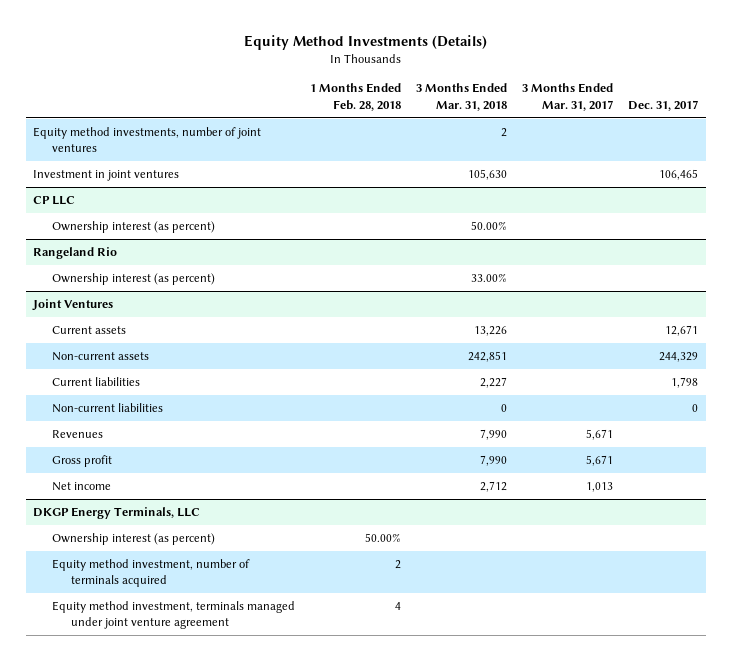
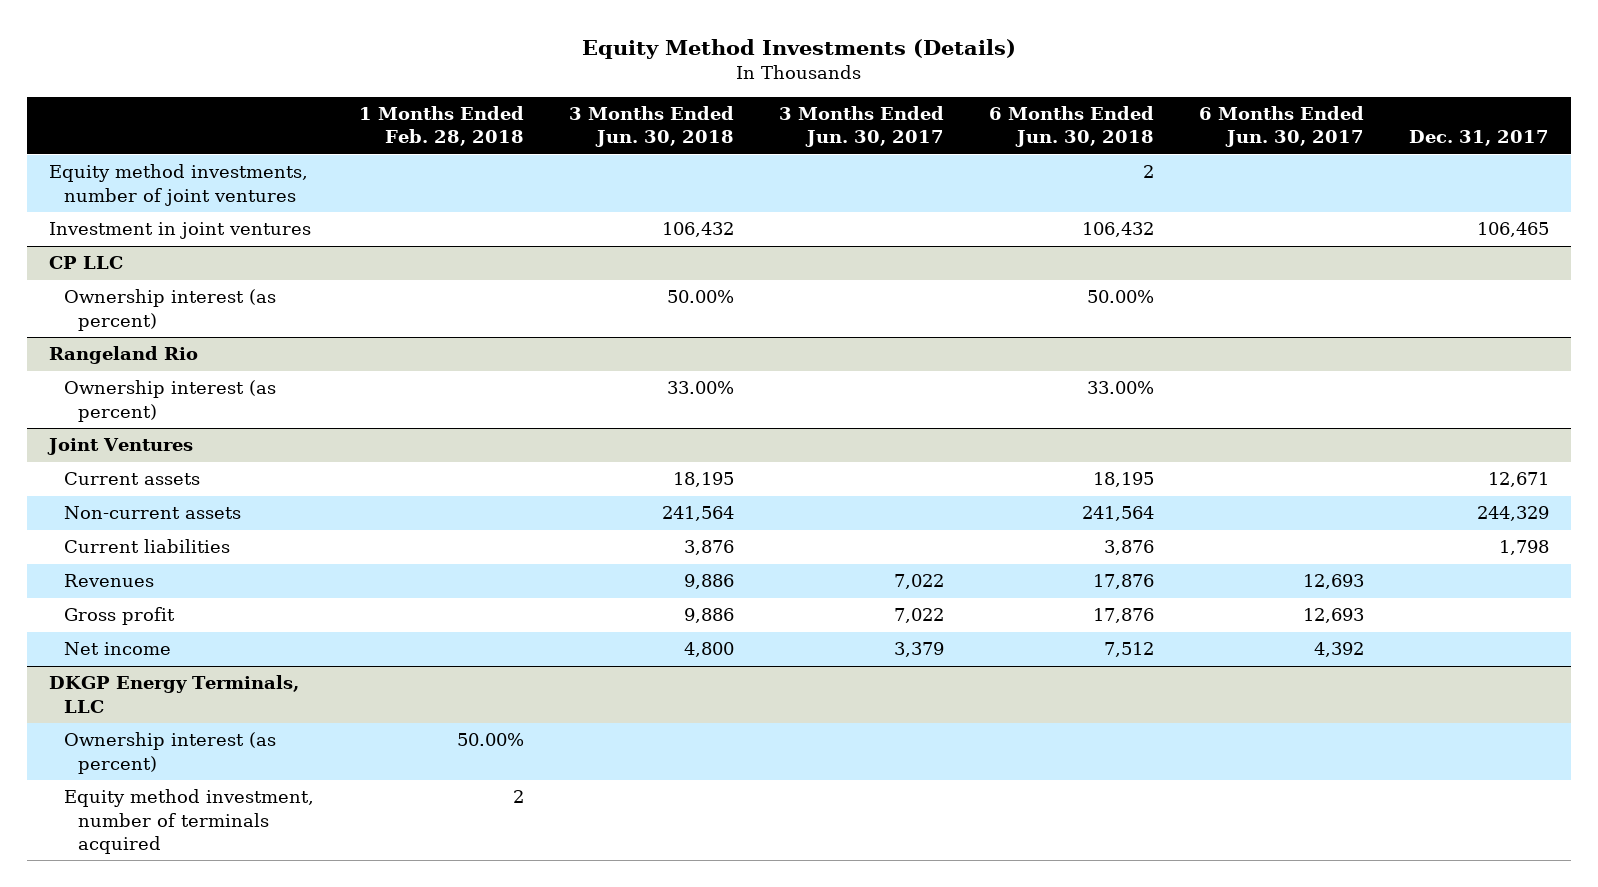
- | 1 Months Ended Feb. 28, 2018 | 3 Months Ended Mar. 31, 2018 | 3 Months Ended Mar. 31, 2017 | Dec. 31, 2017
+ | 1 Months Ended Feb. 28, 2018 | 3 Months Ended Jun. 30, 2018 | 3 Months Ended Jun. 30, 2017 | 6 Months Ended Jun. 30, 2018 | 6 Months Ended Jun. 30, 2017 | Dec. 31, 2017
@ Joint Ventures
- Non-current liabilities | | 0 | | 0
@ DKGP Energy Terminals, LLC
- Equity method investment, terminals managed under joint venture agreement | 4 | | |

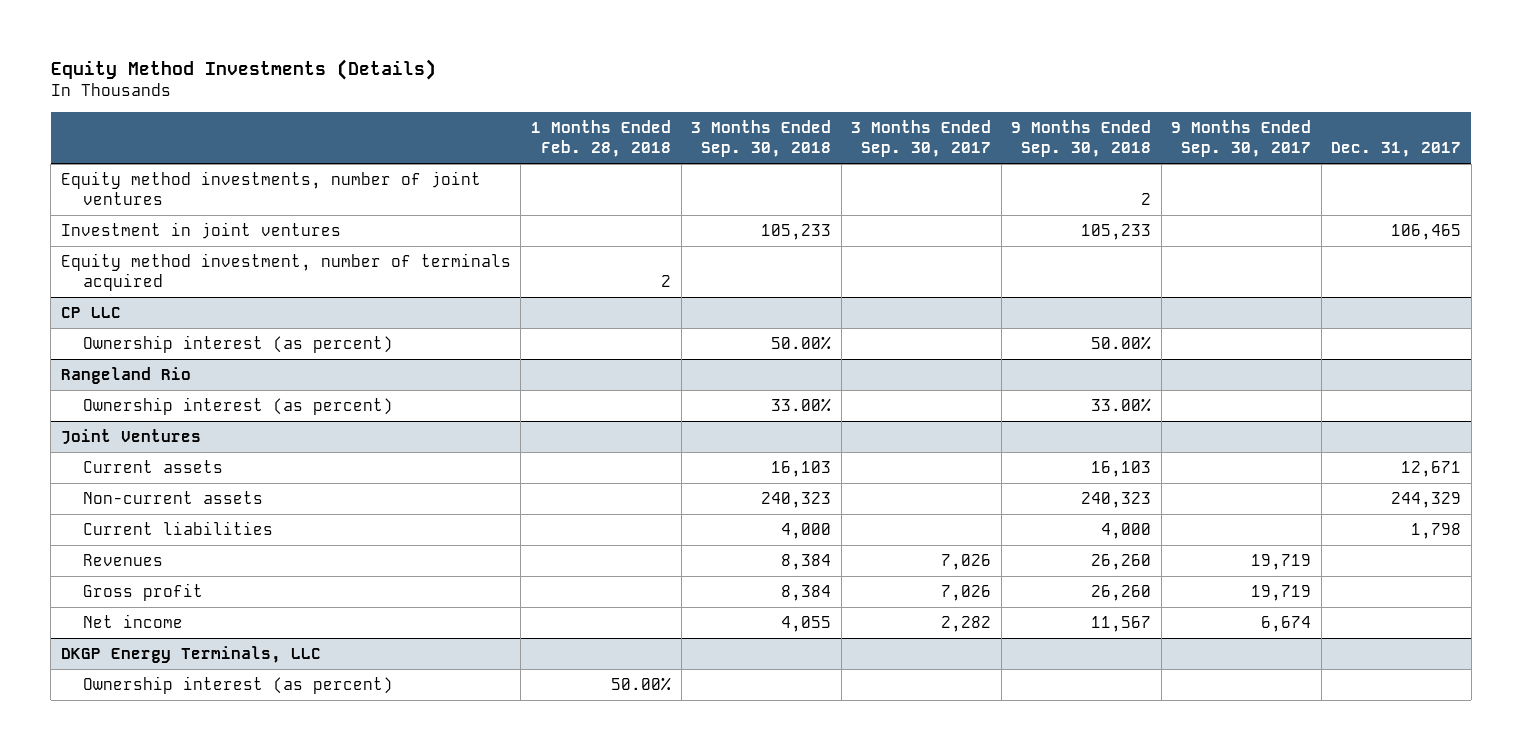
- | 1 Months Ended Feb. 28, 2018 | 3 Months Ended Jun. 30, 2018 | 3 Months Ended Jun. 30, 2017 | 6 Months Ended Jun. 30, 2018 | 6 Months Ended Jun. 30, 2017 | Dec. 31, 2017
+ | 1 Months Ended Feb. 28, 2018 | 3 Months Ended Sep. 30, 2018 | 3 Months Ended Sep. 30, 2017 | 9 Months Ended Sep. 30, 2018 | 9 Months Ended Sep. 30, 2017 | Dec. 31, 2017
+ Equity method investment, number of terminals acquired | 2 | | | | |
@ DKGP Energy Terminals, LLC
- Equity method investment, number of terminals acquired | 2 | | | | |

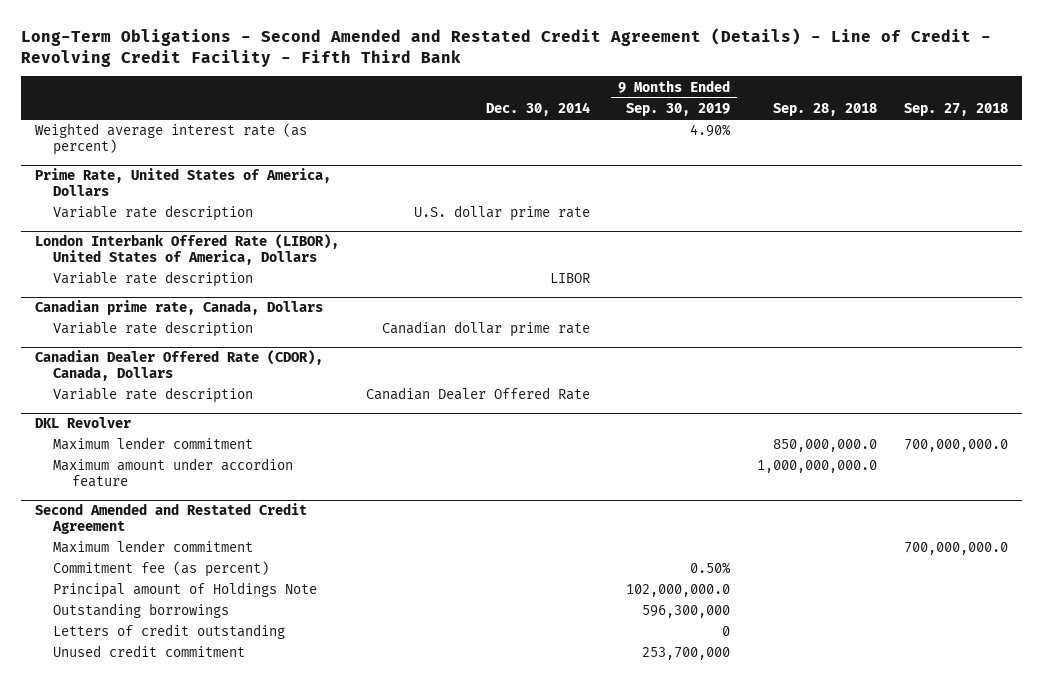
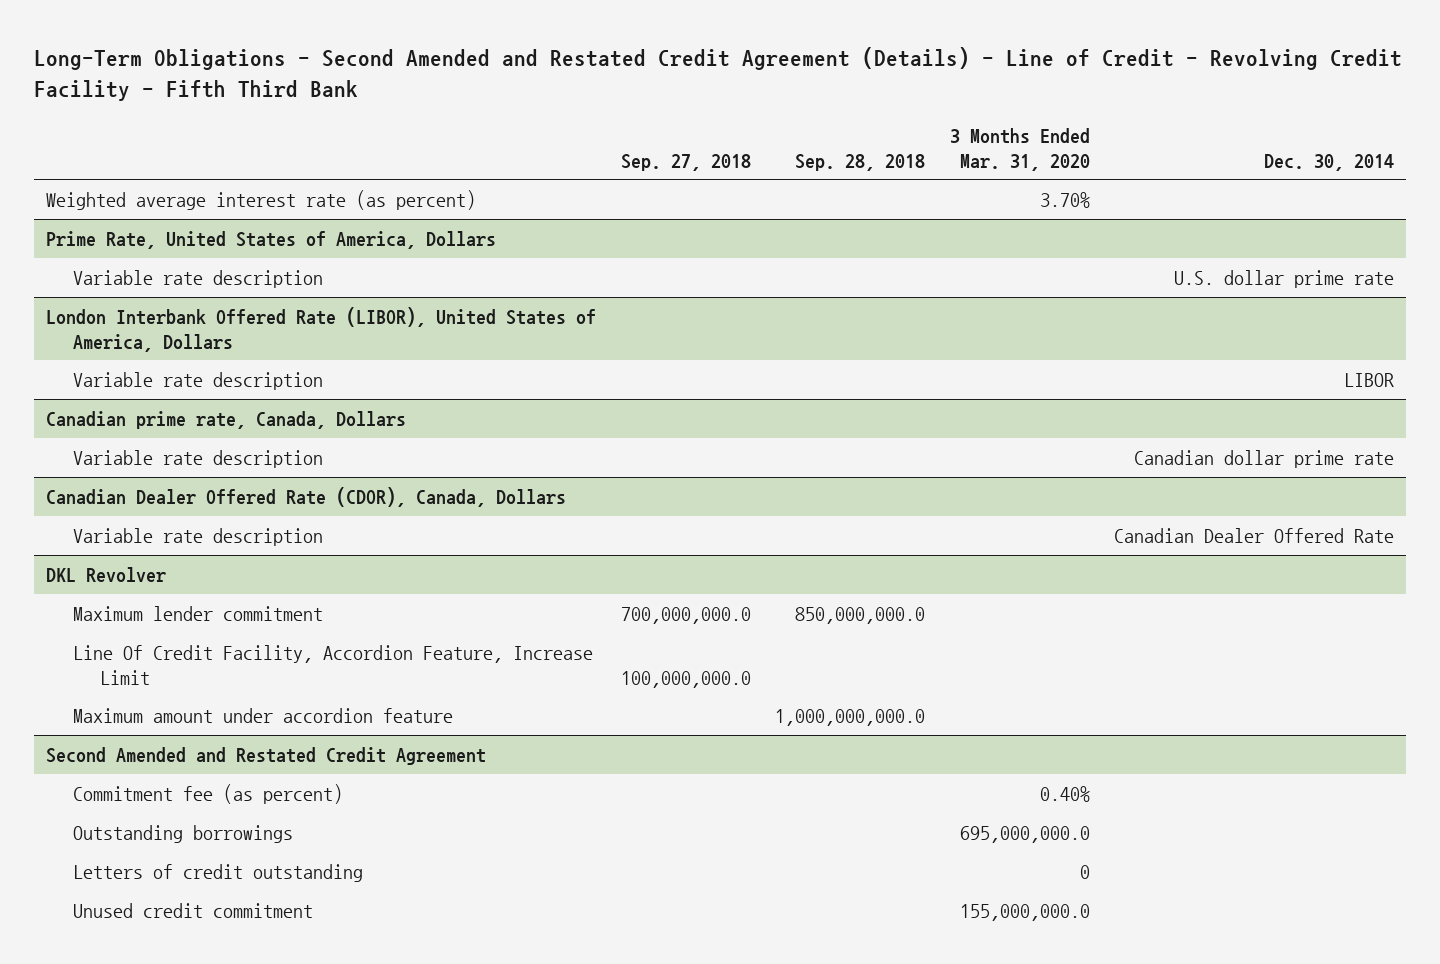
- | Dec. 30, 2014 | 9 Months Ended Sep. 30, 2019 | Sep. 28, 2018 | Sep. 27, 2018
+ | Sep. 27, 2018 | Sep. 28, 2018 | 3 Months Ended Mar. 31, 2020 | Dec. 30, 2014
@ DKL Revolver
+ Line Of Credit Facility, Accordion Feature, Increase Limit | 100,000,000.0 | | |
@ Second Amended and Restated Credit Agreement
- Maximum lender commitment | | | | 700,000,000.0
- Principal amount of Holdings Note | | 102,000,000.0 | |

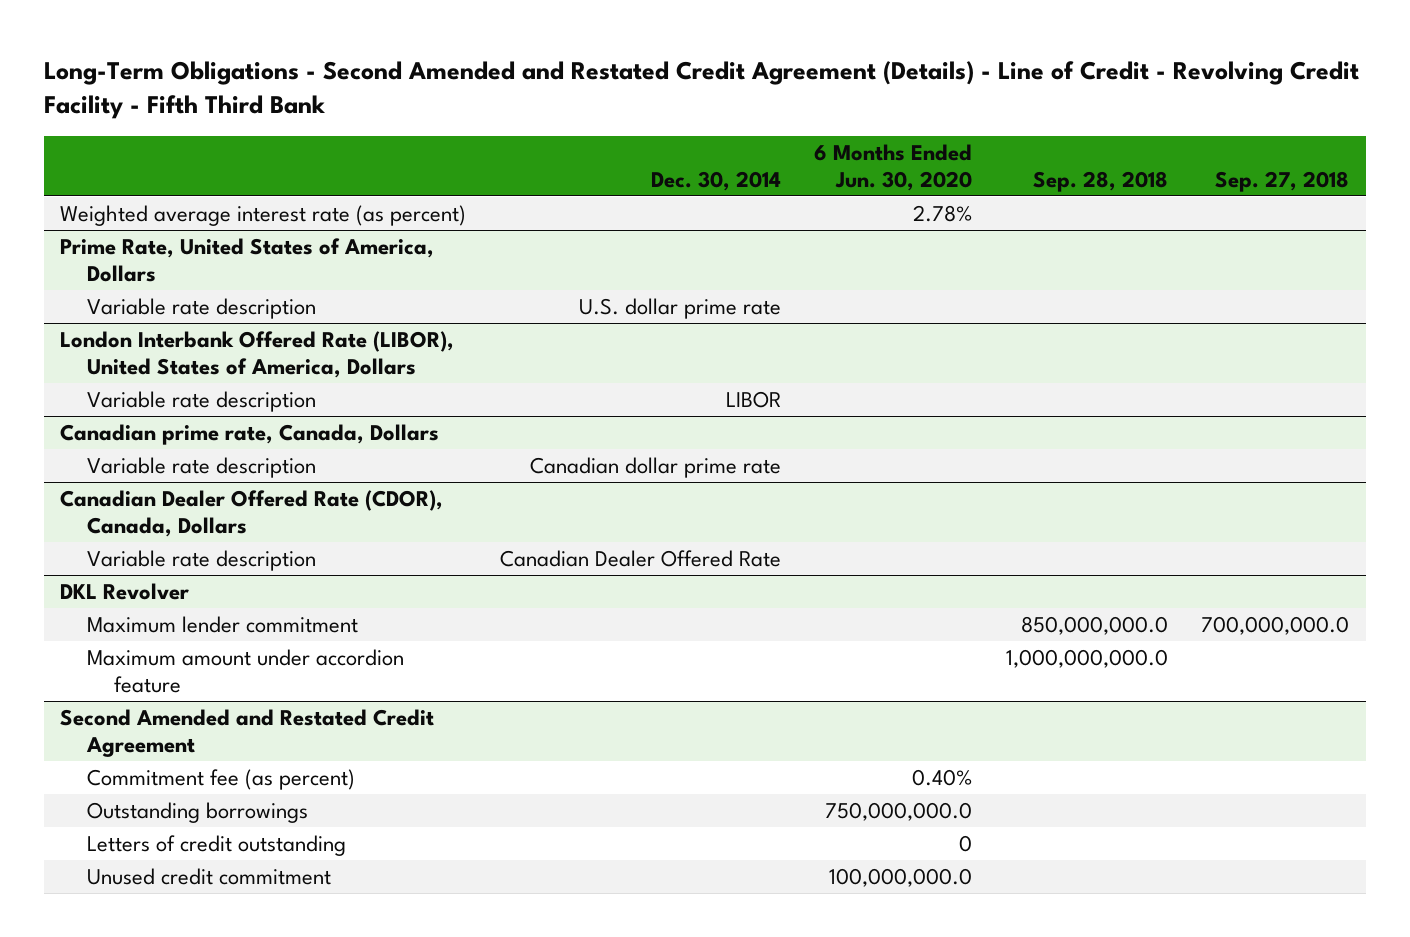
- | Sep. 27, 2018 | Sep. 28, 2018 | 3 Months Ended Mar. 31, 2020 | Dec. 30, 2014
+ | Dec. 30, 2014 | 6 Months Ended Jun. 30, 2020 | Sep. 28, 2018 | Sep. 27, 2018
@ DKL Revolver
- Line Of Credit Facility, Accordion Feature, Increase Limit | 100,000,000.0 | | |

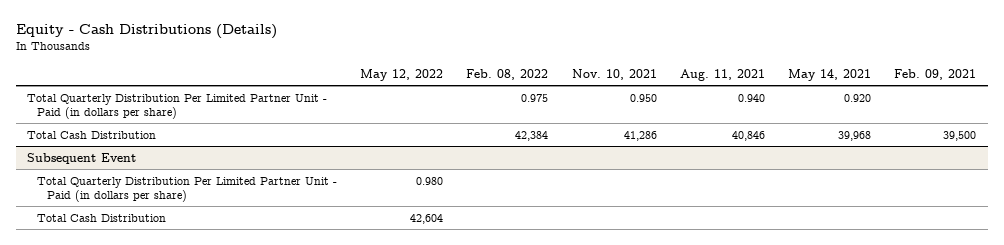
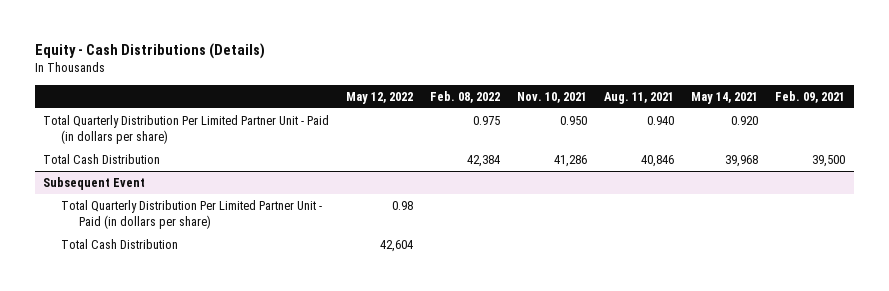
@ Subsequent Event
- Total Quarterly Distribution Per Limited Partner Unit - Paid (in dollars per share) | 0.980 | | | | |
+ Total Quarterly Distribution Per Limited Partner Unit - Paid (in dollars per share) | 0.98 | | | | |

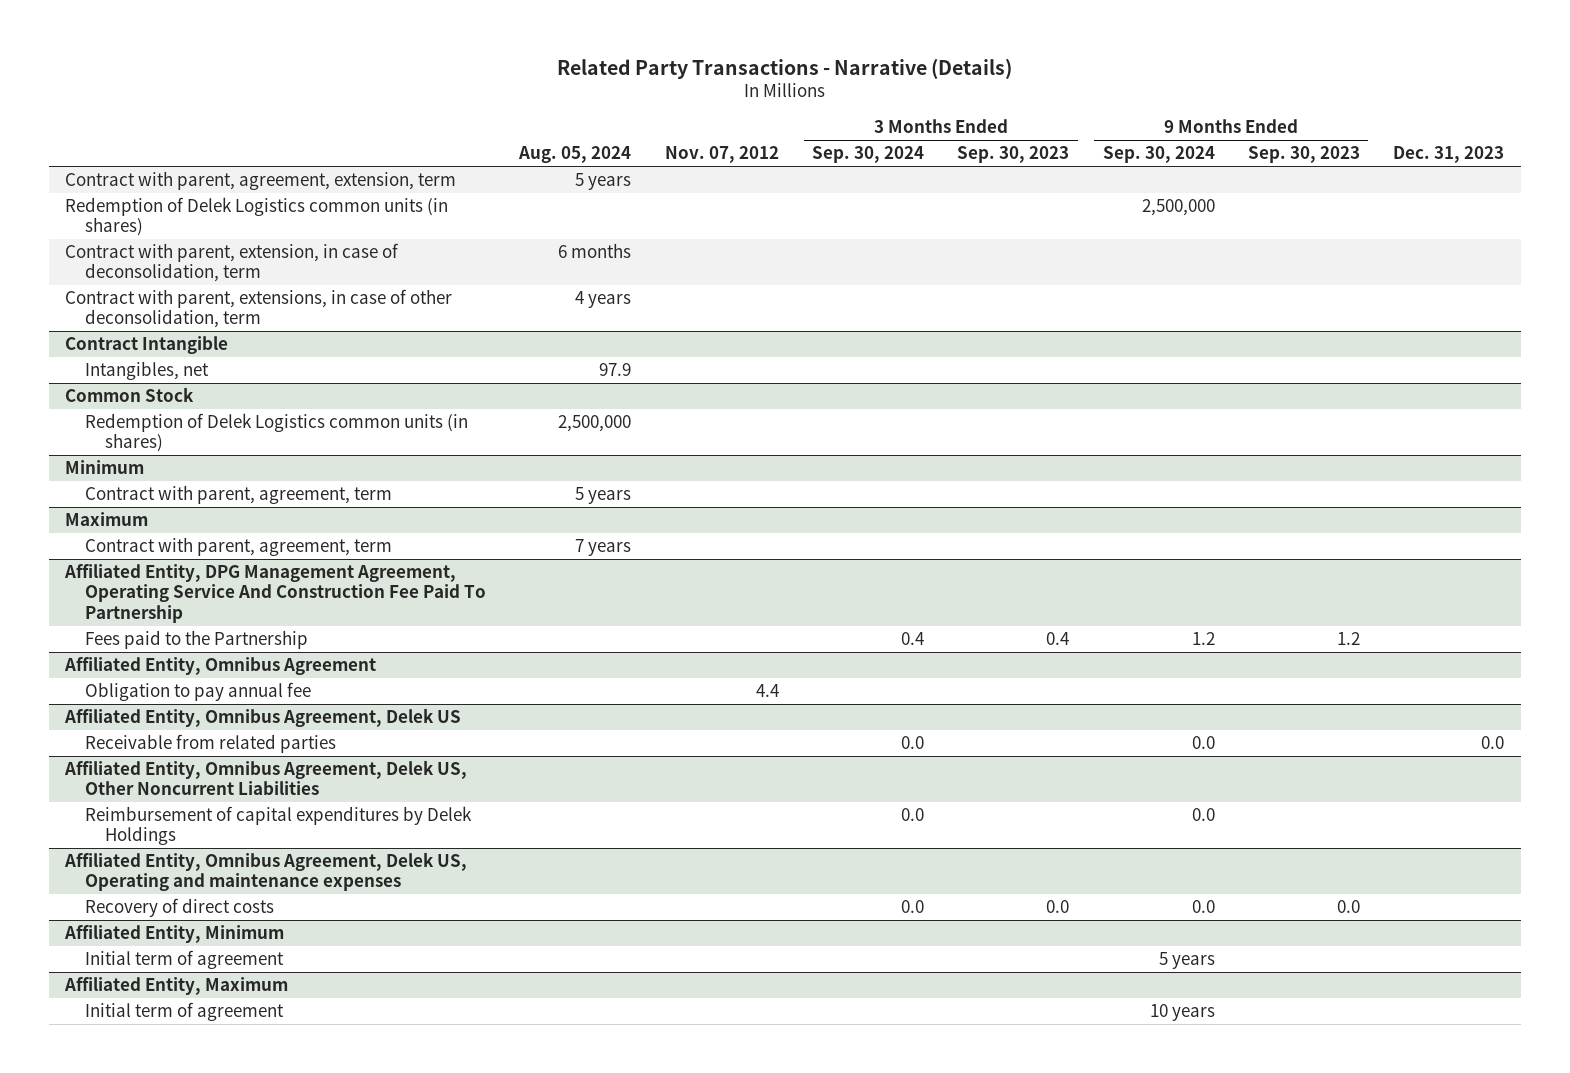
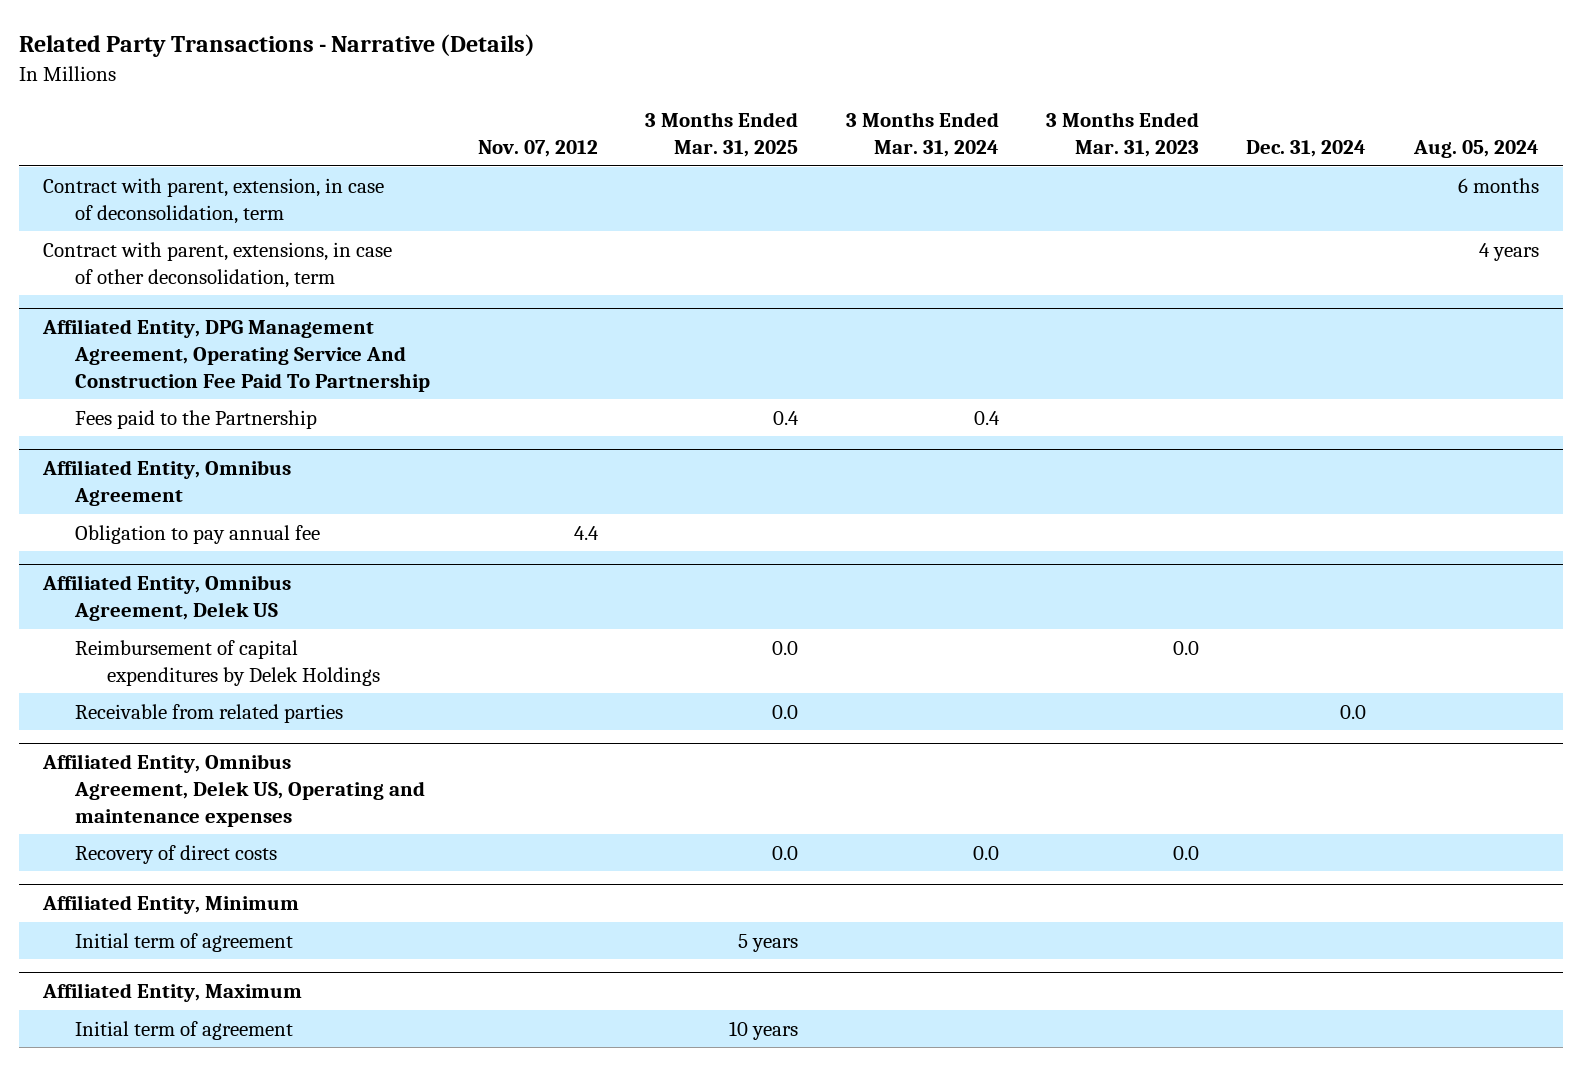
- | Aug. 05, 2024 | Nov. 07, 2012 | 3 Months Ended Sep. 30, 2024 | 3 Months Ended Sep. 30, 2023 | 9 Months Ended Sep. 30, 2024 | 9 Months Ended Sep. 30, 2023 | Dec. 31, 2023
+ | Nov. 07, 2012 | 3 Months Ended Mar. 31, 2025 | 3 Months Ended Mar. 31, 2024 | 3 Months Ended Mar. 31, 2023 | Dec. 31, 2024 | Aug. 05, 2024
- Contract with parent, agreement, extension, term | 5 years | | | | | |
- Redemption of Delek Logistics common units (in shares) | | | | | 2,500,000 | |
- Contract Intangible
- Intangibles, net | 97.9 | | | | | |
- Common Stock
- Redemption of Delek Logistics common units (in shares) | 2,500,000 | | | | | |
- Minimum
- Contract with parent, agreement, term | 5 years | | | | | |
- Maximum
- Contract with parent, agreement, term | 7 years | | | | | |
@ Affiliated Entity, Omnibus Agreement, Delek US
+ Reimbursement of capital expenditures by Delek Holdings | | 0.0 | | 0.0 | |
- Affiliated Entity, Omnibus Agreement, Delek US, Other Noncurrent Liabilities
- Reimbursement of capital expenditures by Delek Holdings | | | 0.0 | | 0.0 | |

